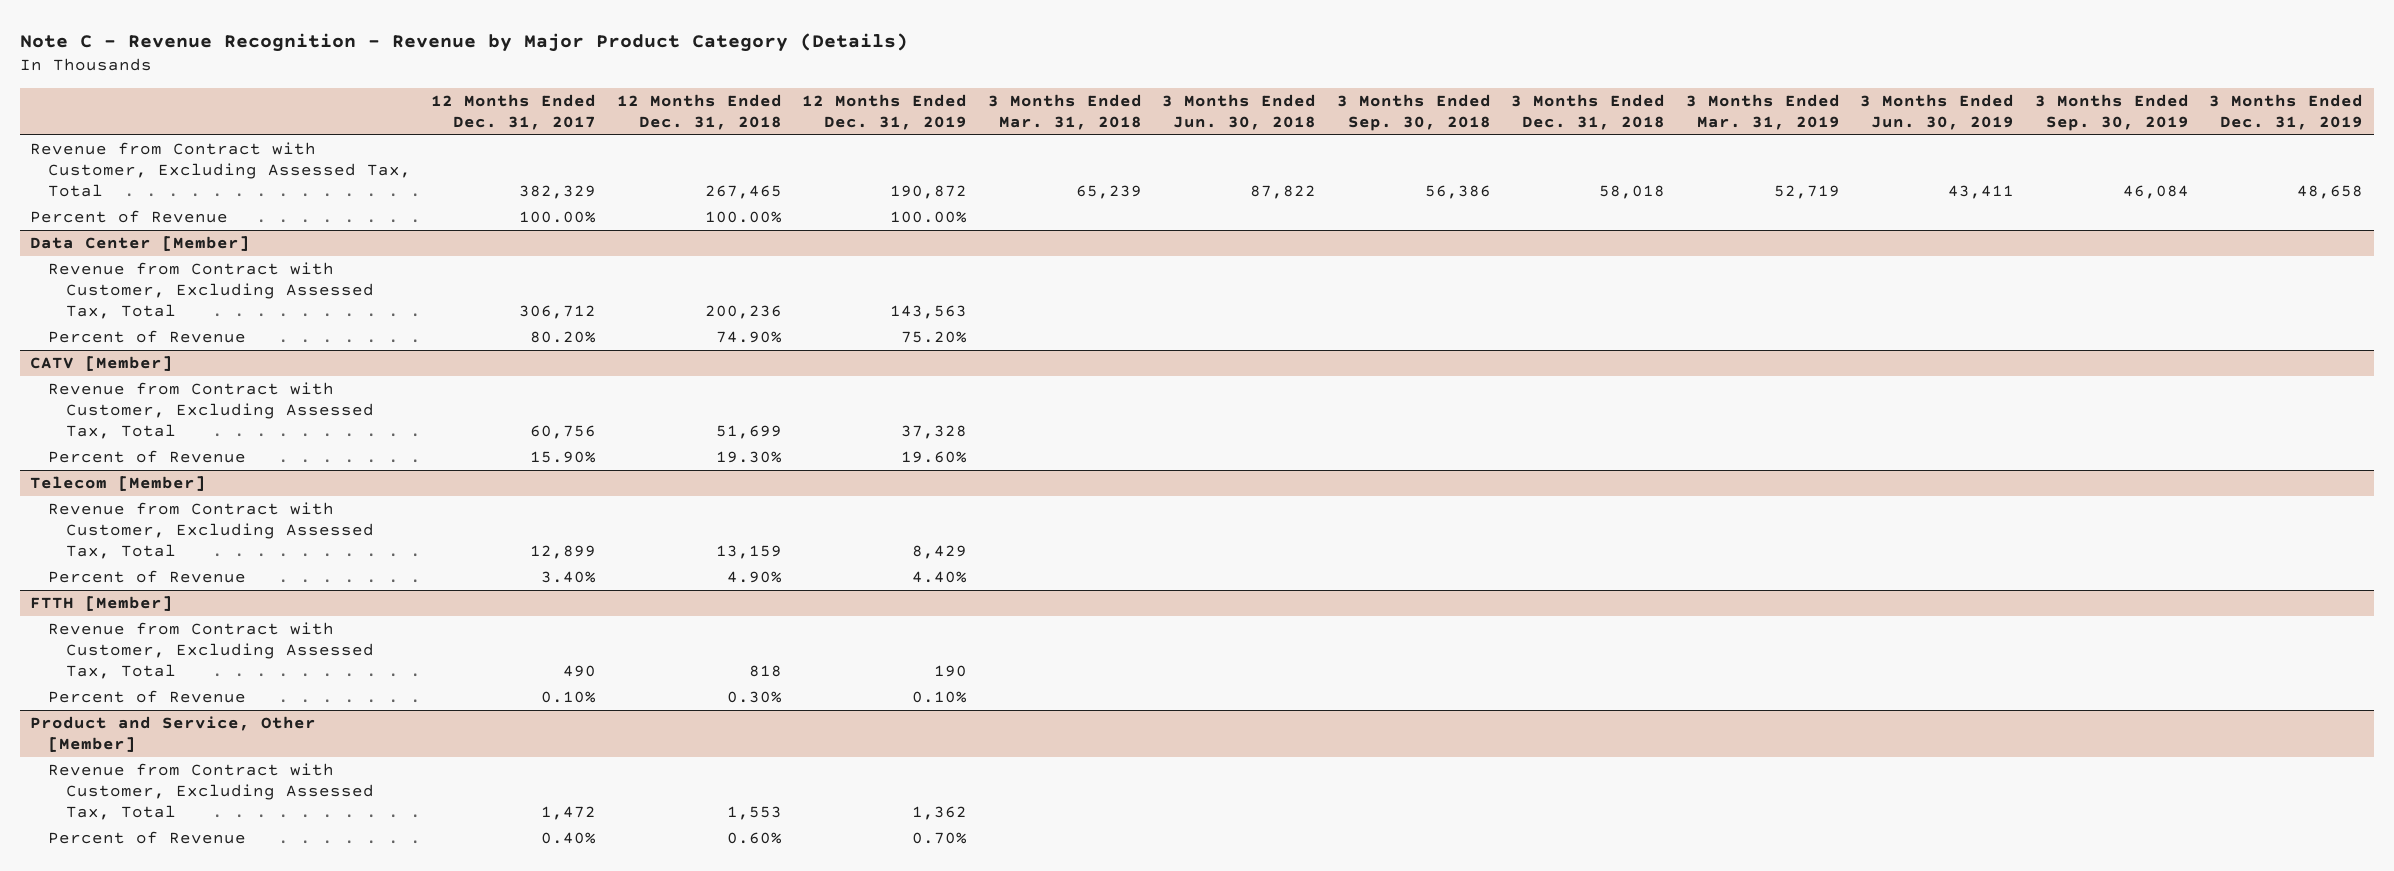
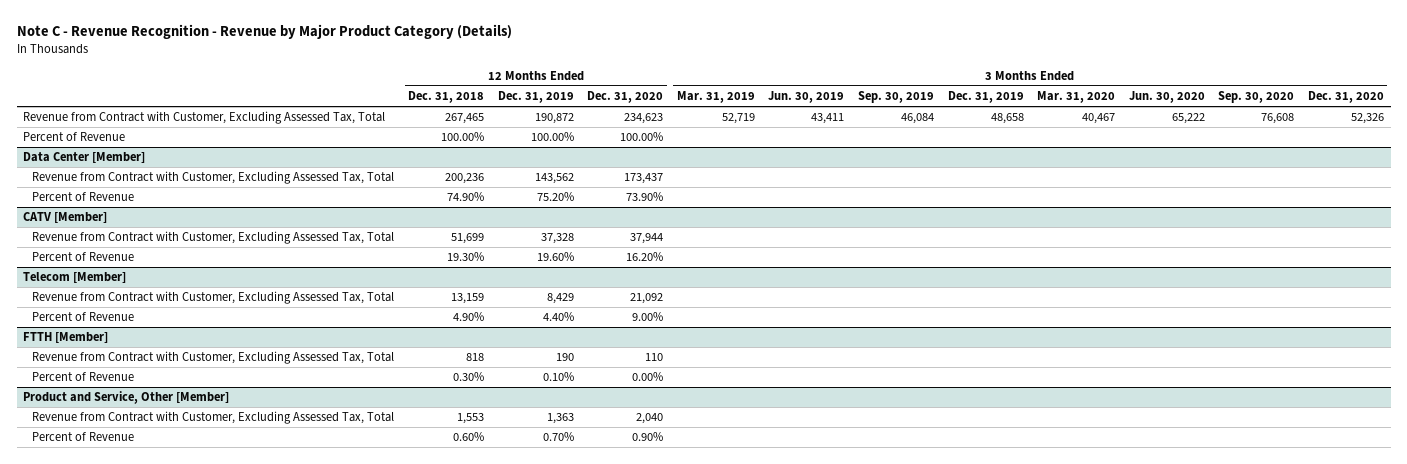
- | 12 Months Ended Dec. 31, 2017 | 12 Months Ended Dec. 31, 2018 | 12 Months Ended Dec. 31, 2019 | 3 Months Ended Mar. 31, 2018 | 3 Months Ended Jun. 30, 2018 | 3 Months Ended Sep. 30, 2018 | 3 Months Ended Dec. 31, 2018 | 3 Months Ended Mar. 31, 2019 | 3 Months Ended Jun. 30, 2019 | 3 Months Ended Sep. 30, 2019 | 3 Months Ended Dec. 31, 2019
+ | 12 Months Ended Dec. 31, 2018 | 12 Months Ended Dec. 31, 2019 | 12 Months Ended Dec. 31, 2020 | 3 Months Ended Mar. 31, 2019 | 3 Months Ended Jun. 30, 2019 | 3 Months Ended Sep. 30, 2019 | 3 Months Ended Dec. 31, 2019 | 3 Months Ended Mar. 31, 2020 | 3 Months Ended Jun. 30, 2020 | 3 Months Ended Sep. 30, 2020 | 3 Months Ended Dec. 31, 2020
@ Data Center [Member]
- Revenue from Contract with Customer, Excluding Assessed Tax, Total | 306,712 | 200,236 | 143,563 | | | | | | | |
+ Revenue from Contract with Customer, Excluding Assessed Tax, Total | 200,236 | 143,562 | 173,437 | | | | | | | |
@ Product and Service, Other [Member]
- Revenue from Contract with Customer, Excluding Assessed Tax, Total | 1,472 | 1,553 | 1,362 | | | | | | | |
+ Revenue from Contract with Customer, Excluding Assessed Tax, Total | 1,553 | 1,363 | 2,040 | | | | | | | |

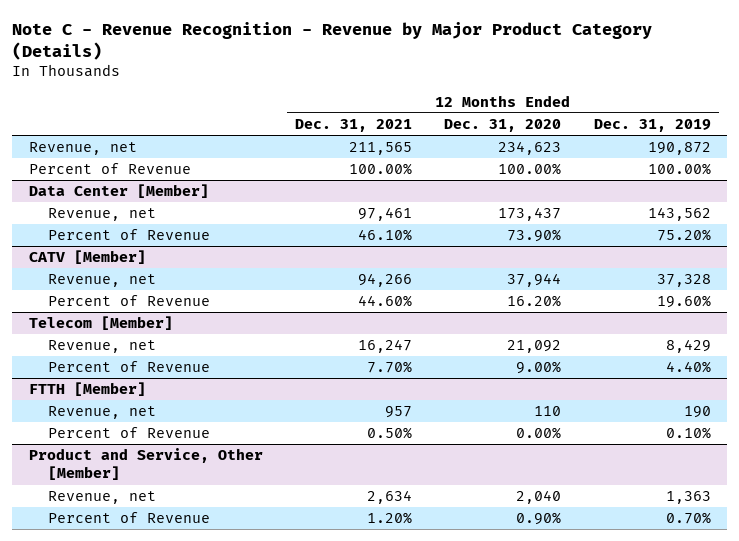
- | 12 Months Ended Dec. 31, 2018 | 12 Months Ended Dec. 31, 2019 | 12 Months Ended Dec. 31, 2020 | 3 Months Ended Mar. 31, 2019 | 3 Months Ended Jun. 30, 2019 | 3 Months Ended Sep. 30, 2019 | 3 Months Ended Dec. 31, 2019 | 3 Months Ended Mar. 31, 2020 | 3 Months Ended Jun. 30, 2020 | 3 Months Ended Sep. 30, 2020 | 3 Months Ended Dec. 31, 2020
+ | 12 Months Ended Dec. 31, 2021 | 12 Months Ended Dec. 31, 2020 | 12 Months Ended Dec. 31, 2019
- Revenue from Contract with Customer, Excluding Assessed Tax, Total | 267,465 | 190,872 | 234,623 | 52,719 | 43,411 | 46,084 | 48,658 | 40,467 | 65,222 | 76,608 | 52,326
+ Revenue, net | 211,565 | 234,623 | 190,872
@ Data Center [Member]
- Revenue from Contract with Customer, Excluding Assessed Tax, Total | 200,236 | 143,562 | 173,437 | | | | | | | |
+ Revenue, net | 97,461 | 173,437 | 143,562
@ CATV [Member]
- Revenue from Contract with Customer, Excluding Assessed Tax, Total | 51,699 | 37,328 | 37,944 | | | | | | | |
+ Revenue, net | 94,266 | 37,944 | 37,328
@ Telecom [Member]
- Revenue from Contract with Customer, Excluding Assessed Tax, Total | 13,159 | 8,429 | 21,092 | | | | | | | |
+ Revenue, net | 16,247 | 21,092 | 8,429
@ FTTH [Member]
- Revenue from Contract with Customer, Excluding Assessed Tax, Total | 818 | 190 | 110 | | | | | | | |
+ Revenue, net | 957 | 110 | 190
@ Product and Service, Other [Member]
- Revenue from Contract with Customer, Excluding Assessed Tax, Total | 1,553 | 1,363 | 2,040 | | | | | | | |
+ Revenue, net | 2,634 | 2,040 | 1,363

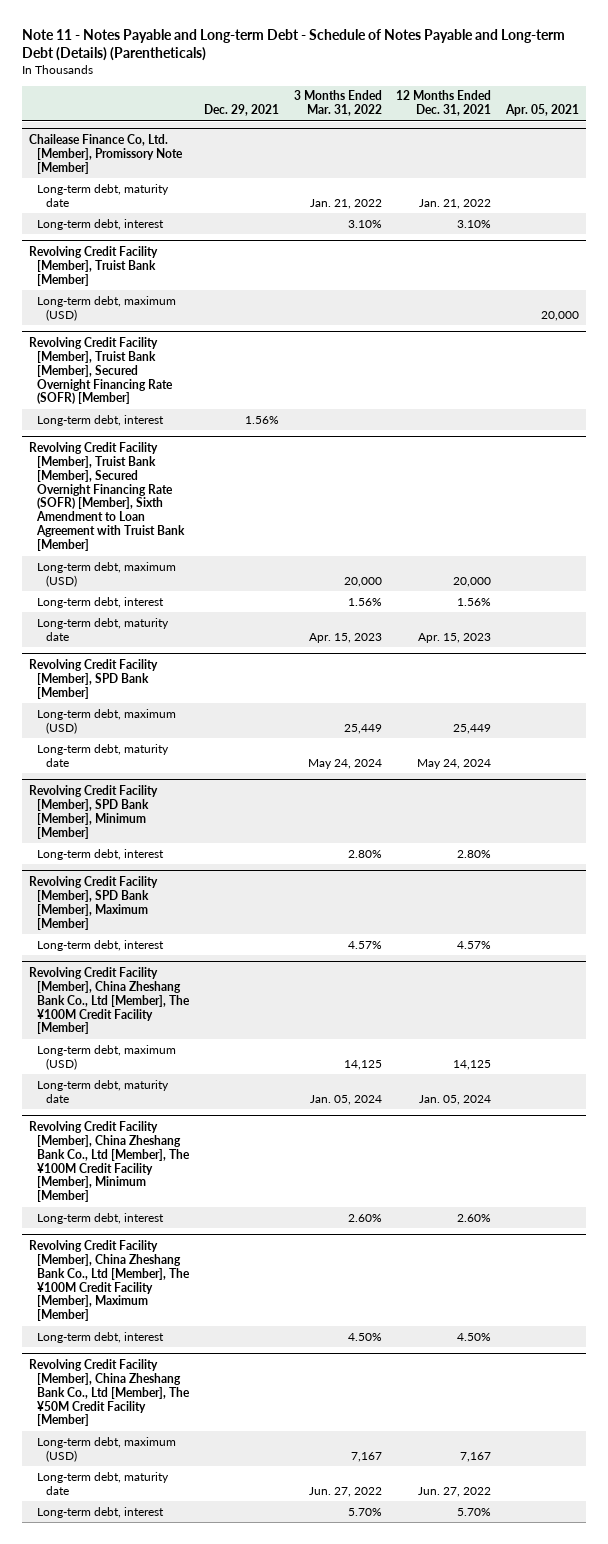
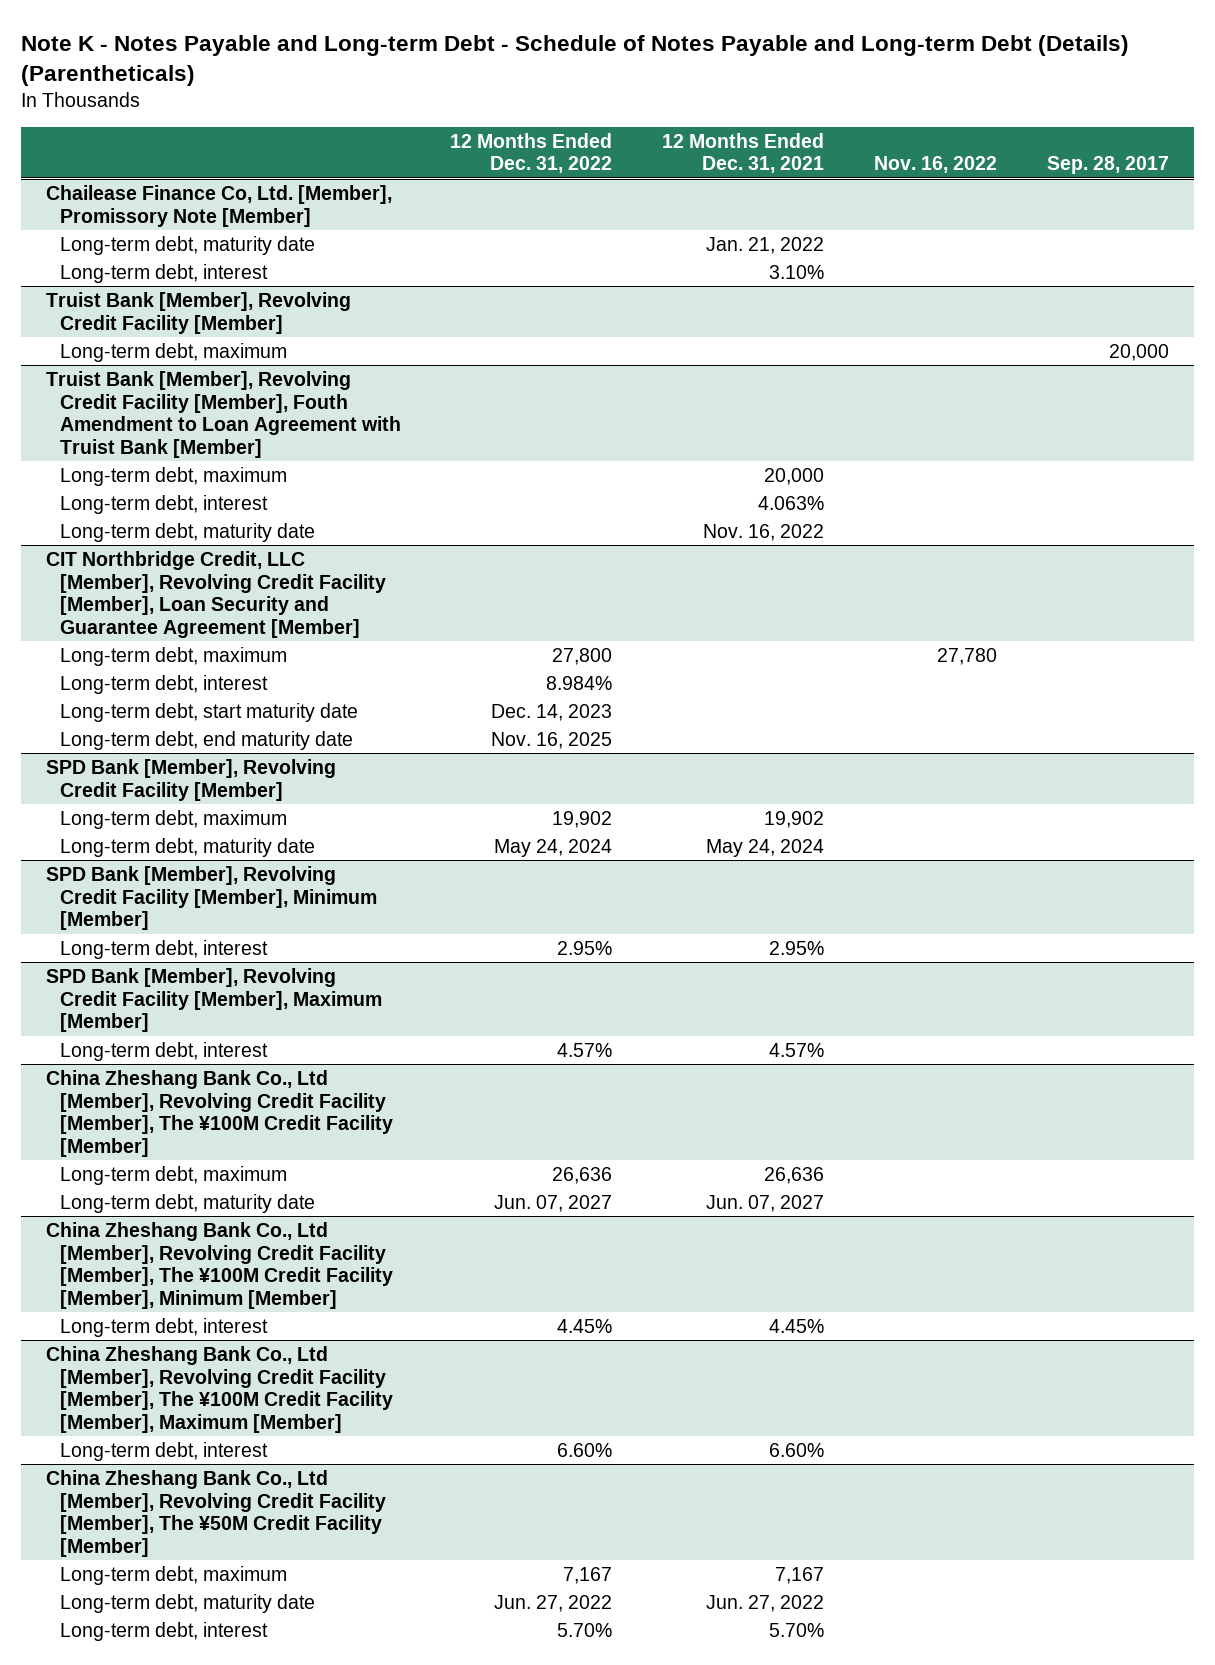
- Note 11 - Notes Payable and Long-term Debt - Schedule of Notes Payable and Long-term Debt (Details) (Parentheticals)
+ Note K - Notes Payable and Long-term Debt - Schedule of Notes Payable and Long-term Debt (Details) (Parentheticals)
- | Dec. 29, 2021 | 3 Months Ended Mar. 31, 2022 | 12 Months Ended Dec. 31, 2021 | Apr. 05, 2021
+ | 12 Months Ended Dec. 31, 2022 | 12 Months Ended Dec. 31, 2021 | Nov. 16, 2022 | Sep. 28, 2017
- Revolving Credit Facility [Member], Truist Bank [Member]
- Long-term debt, maximum (USD) | | | | 20,000
- Revolving Credit Facility [Member], Truist Bank [Member], Secured Overnight Financing Rate (SOFR) [Member]
+ Truist Bank [Member], Revolving Credit Facility [Member]
+ Long-term debt, maximum | | | | 20,000
+ Truist Bank [Member], Revolving Credit Facility [Member], Fouth Amendment to Loan Agreement with Truist Bank [Member]
+ Long-term debt, maximum | | 20,000 | |
+ Long-term debt, interest | | 4.063% | |
+ Long-term debt, maturity date | | Nov. 16, 2022 | |
+ CIT Northbridge Credit, LLC [Member], Revolving Credit Facility [Member], Loan Security and Guarantee Agreement [Member]
+ Long-term debt, maximum | 27,800 | | 27,780 |
- Revolving Credit Facility [Member], Truist Bank [Member], Secured Overnight Financing Rate (SOFR) [Member], Sixth Amendment to Loan Agreement with Truist Bank [Member]
- Long-term debt, maximum (USD) | | 20,000 | 20,000 |
- Long-term debt, interest | | 1.56% | 1.56% |
- Long-term debt, maturity date | | Apr. 15, 2023 | Apr. 15, 2023 |
- Revolving Credit Facility [Member], SPD Bank [Member]
- Long-term debt, maximum (USD) | | 25,449 | 25,449 |
+ Long-term debt, start maturity date | Dec. 14, 2023 | | |
+ Long-term debt, end maturity date | Nov. 16, 2025 | | |
+ SPD Bank [Member], Revolving Credit Facility [Member]
+ Long-term debt, maximum | 19,902 | 19,902 | |
- Revolving Credit Facility [Member], SPD Bank [Member], Minimum [Member]
- Long-term debt, interest | | 2.80% | 2.80% |
- Revolving Credit Facility [Member], SPD Bank [Member], Maximum [Member]
+ SPD Bank [Member], Revolving Credit Facility [Member], Minimum [Member]
+ Long-term debt, interest | 2.95% | 2.95% | |
+ SPD Bank [Member], Revolving Credit Facility [Member], Maximum [Member]
- Revolving Credit Facility [Member], China Zheshang Bank Co., Ltd [Member], The ¥100M Credit Facility [Member]
- Long-term debt, maximum (USD) | | 14,125 | 14,125 |
- Long-term debt, maturity date | | Jan. 05, 2024 | Jan. 05, 2024 |
- Revolving Credit Facility [Member], China Zheshang Bank Co., Ltd [Member], The ¥100M Credit Facility [Member], Minimum [Member]
- Long-term debt, interest | | 2.60% | 2.60% |
- Revolving Credit Facility [Member], China Zheshang Bank Co., Ltd [Member], The ¥100M Credit Facility [Member], Maximum [Member]
- Long-term debt, interest | | 4.50% | 4.50% |
- Revolving Credit Facility [Member], China Zheshang Bank Co., Ltd [Member], The ¥50M Credit Facility [Member]
- Long-term debt, maximum (USD) | | 7,167 | 7,167 |
+ China Zheshang Bank Co., Ltd [Member], Revolving Credit Facility [Member], The ¥100M Credit Facility [Member]
+ Long-term debt, maximum | 26,636 | 26,636 | |
+ Long-term debt, maturity date | Jun. 07, 2027 | Jun. 07, 2027 | |
+ China Zheshang Bank Co., Ltd [Member], Revolving Credit Facility [Member], The ¥100M Credit Facility [Member], Minimum [Member]
+ Long-term debt, interest | 4.45% | 4.45% | |
+ China Zheshang Bank Co., Ltd [Member], Revolving Credit Facility [Member], The ¥100M Credit Facility [Member], Maximum [Member]
+ Long-term debt, interest | 6.60% | 6.60% | |
+ China Zheshang Bank Co., Ltd [Member], Revolving Credit Facility [Member], The ¥50M Credit Facility [Member]
+ Long-term debt, maximum | 7,167 | 7,167 | |

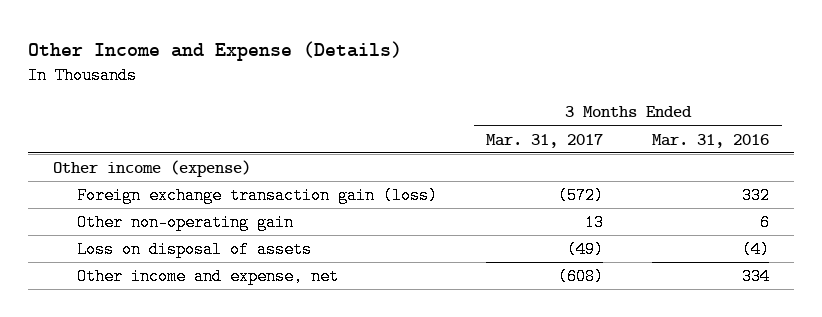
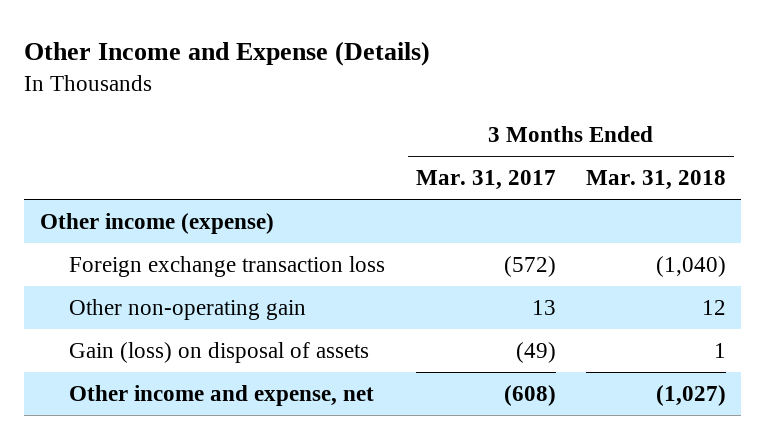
- | 3 Months Ended Mar. 31, 2017 | 3 Months Ended Mar. 31, 2016
+ | 3 Months Ended Mar. 31, 2017 | 3 Months Ended Mar. 31, 2018
- Foreign exchange transaction gain (loss) | (572) | 332
+ Foreign exchange transaction loss | (572) | (1,040)
- Loss on disposal of assets | (49) | (4)
+ Gain (loss) on disposal of assets | (49) | 1

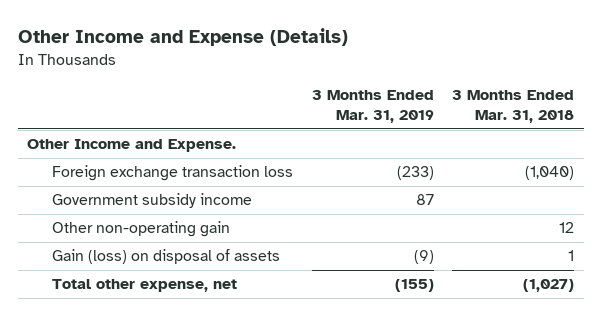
- | 3 Months Ended Mar. 31, 2017 | 3 Months Ended Mar. 31, 2018
+ | 3 Months Ended Mar. 31, 2019 | 3 Months Ended Mar. 31, 2018
- Other income (expense)
+ Other Income and Expense.
+ Government subsidy income | 87 |
- Other income and expense, net | (608) | (1,027)
+ Total other expense, net | (155) | (1,027)

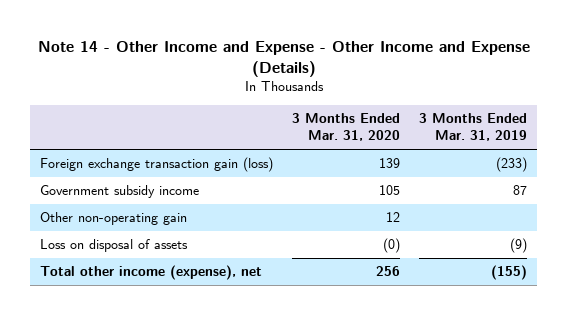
- Other Income and Expense (Details)
+ Note 14 - Other Income and Expense - Other Income and Expense (Details)
- | 3 Months Ended Mar. 31, 2019 | 3 Months Ended Mar. 31, 2018
+ | 3 Months Ended Mar. 31, 2020 | 3 Months Ended Mar. 31, 2019
- Other Income and Expense.
- Foreign exchange transaction loss | (233) | (1,040)
+ Foreign exchange transaction gain (loss) | 139 | (233)
- Gain (loss) on disposal of assets | (9) | 1
- Total other expense, net | (155) | (1,027)
+ Loss on disposal of assets | (0) | (9)
+ Total other income (expense), net | 256 | (155)

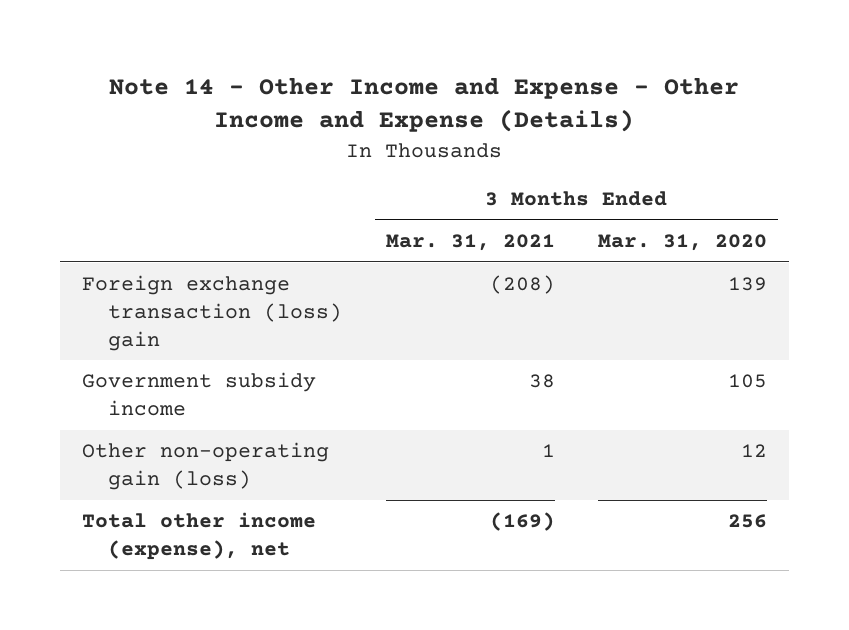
- | 3 Months Ended Mar. 31, 2020 | 3 Months Ended Mar. 31, 2019
+ | 3 Months Ended Mar. 31, 2021 | 3 Months Ended Mar. 31, 2020
- Foreign exchange transaction gain (loss) | 139 | (233)
+ Foreign exchange transaction (loss) gain | (208) | 139
- Other non-operating gain | 12 |
- Loss on disposal of assets | (0) | (9)
+ Other non-operating gain (loss) | 1 | 12

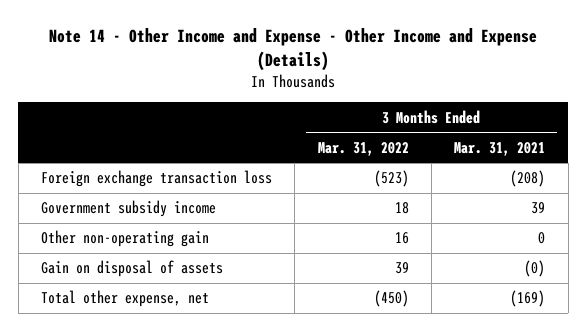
- | 3 Months Ended Mar. 31, 2021 | 3 Months Ended Mar. 31, 2020
+ | 3 Months Ended Mar. 31, 2022 | 3 Months Ended Mar. 31, 2021
- Foreign exchange transaction (loss) gain | (208) | 139
- Government subsidy income | 38 | 105
- Other non-operating gain (loss) | 1 | 12
- Total other income (expense), net | (169) | 256
+ Foreign exchange transaction loss | (523) | (208)
+ Government subsidy income | 18 | 39
+ Other non-operating gain | 16 | 0
+ Gain on disposal of assets | 39 | (0)
+ Total other expense, net | (450) | (169)

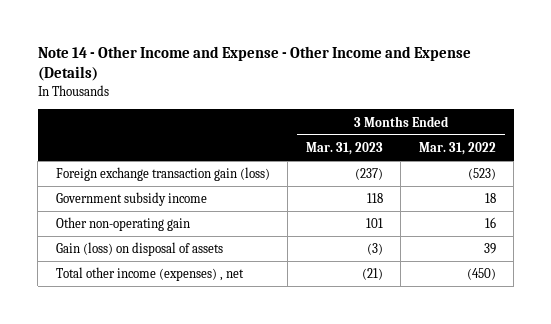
- | 3 Months Ended Mar. 31, 2022 | 3 Months Ended Mar. 31, 2021
+ | 3 Months Ended Mar. 31, 2023 | 3 Months Ended Mar. 31, 2022
- Foreign exchange transaction loss | (523) | (208)
+ Foreign exchange transaction gain (loss) | (237) | (523)
- Gain on disposal of assets | 39 | (0)
- Total other expense, net | (450) | (169)
+ Gain (loss) on disposal of assets | (3) | 39
+ Total other income (expenses) , net | (21) | (450)

